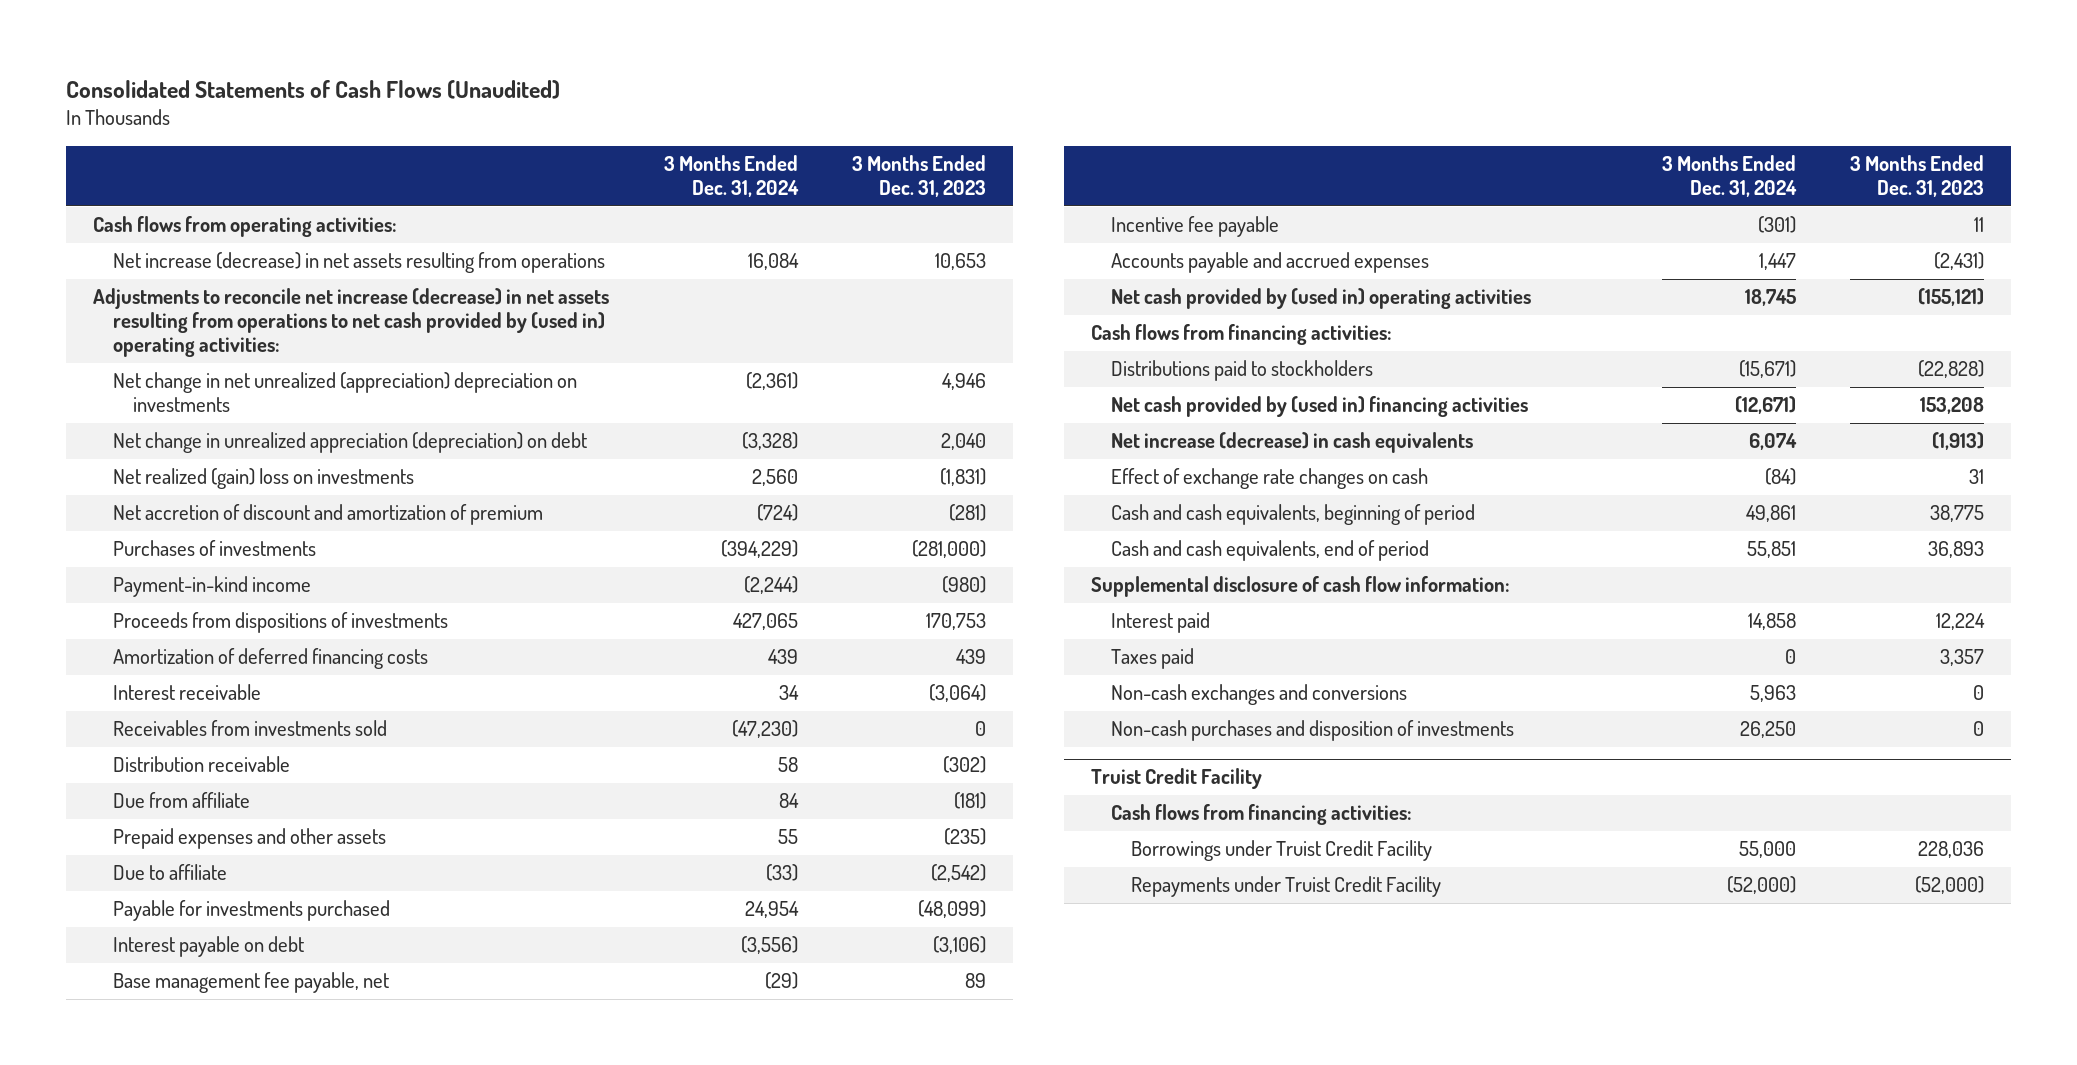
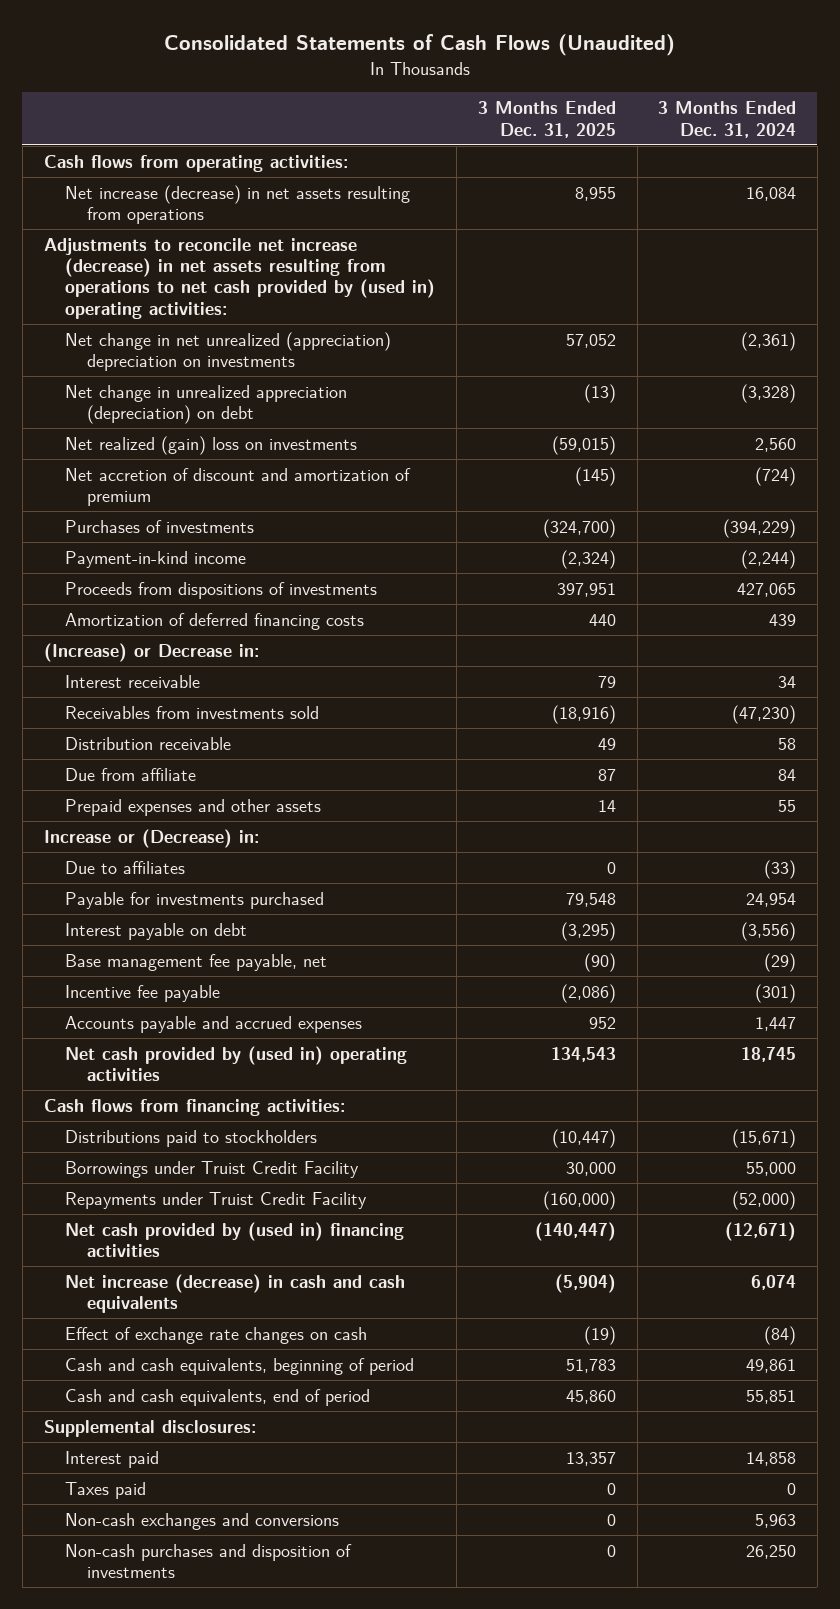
- | 3 Months Ended Dec. 31, 2024 | 3 Months Ended Dec. 31, 2023
+ | 3 Months Ended Dec. 31, 2025 | 3 Months Ended Dec. 31, 2024
+ (Increase) or Decrease in:
- Due to affiliate | (33) | (2,542)
+ Increase or (Decrease) in:
+ Due to affiliates | 0 | (33)
+ Borrowings under Truist Credit Facility | 30,000 | 55,000
+ Repayments under Truist Credit Facility | (160,000) | (52,000)
- Net increase (decrease) in cash equivalents | 6,074 | (1,913)
+ Net increase (decrease) in cash and cash equivalents | (5,904) | 6,074
- Supplemental disclosure of cash flow information:
+ Supplemental disclosures:
- Truist Credit Facility
- Cash flows from financing activities:
- Borrowings under Truist Credit Facility | 55,000 | 228,036
- Repayments under Truist Credit Facility | (52,000) | (52,000)

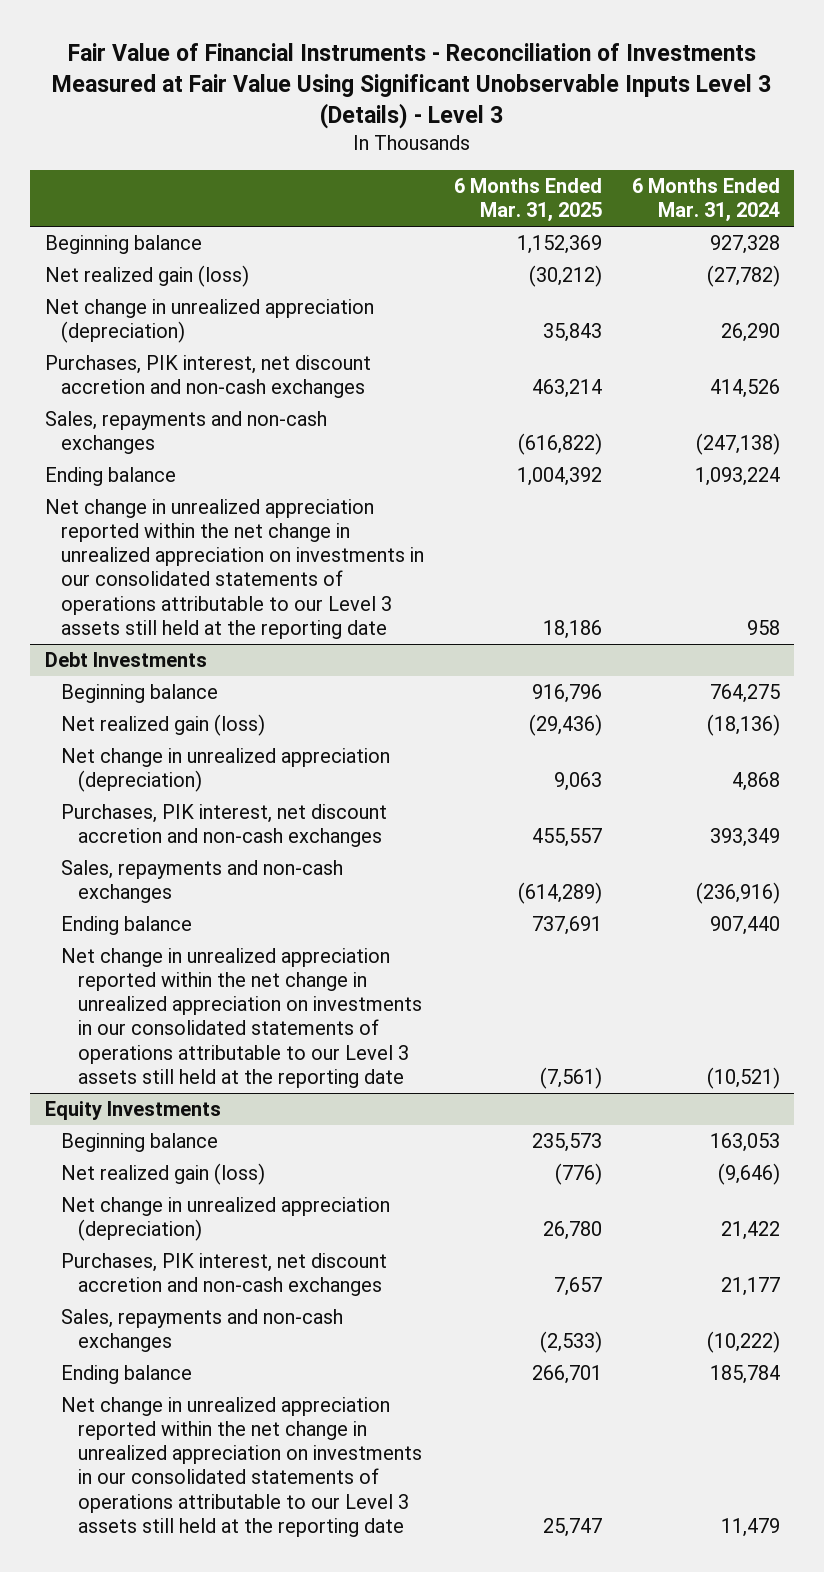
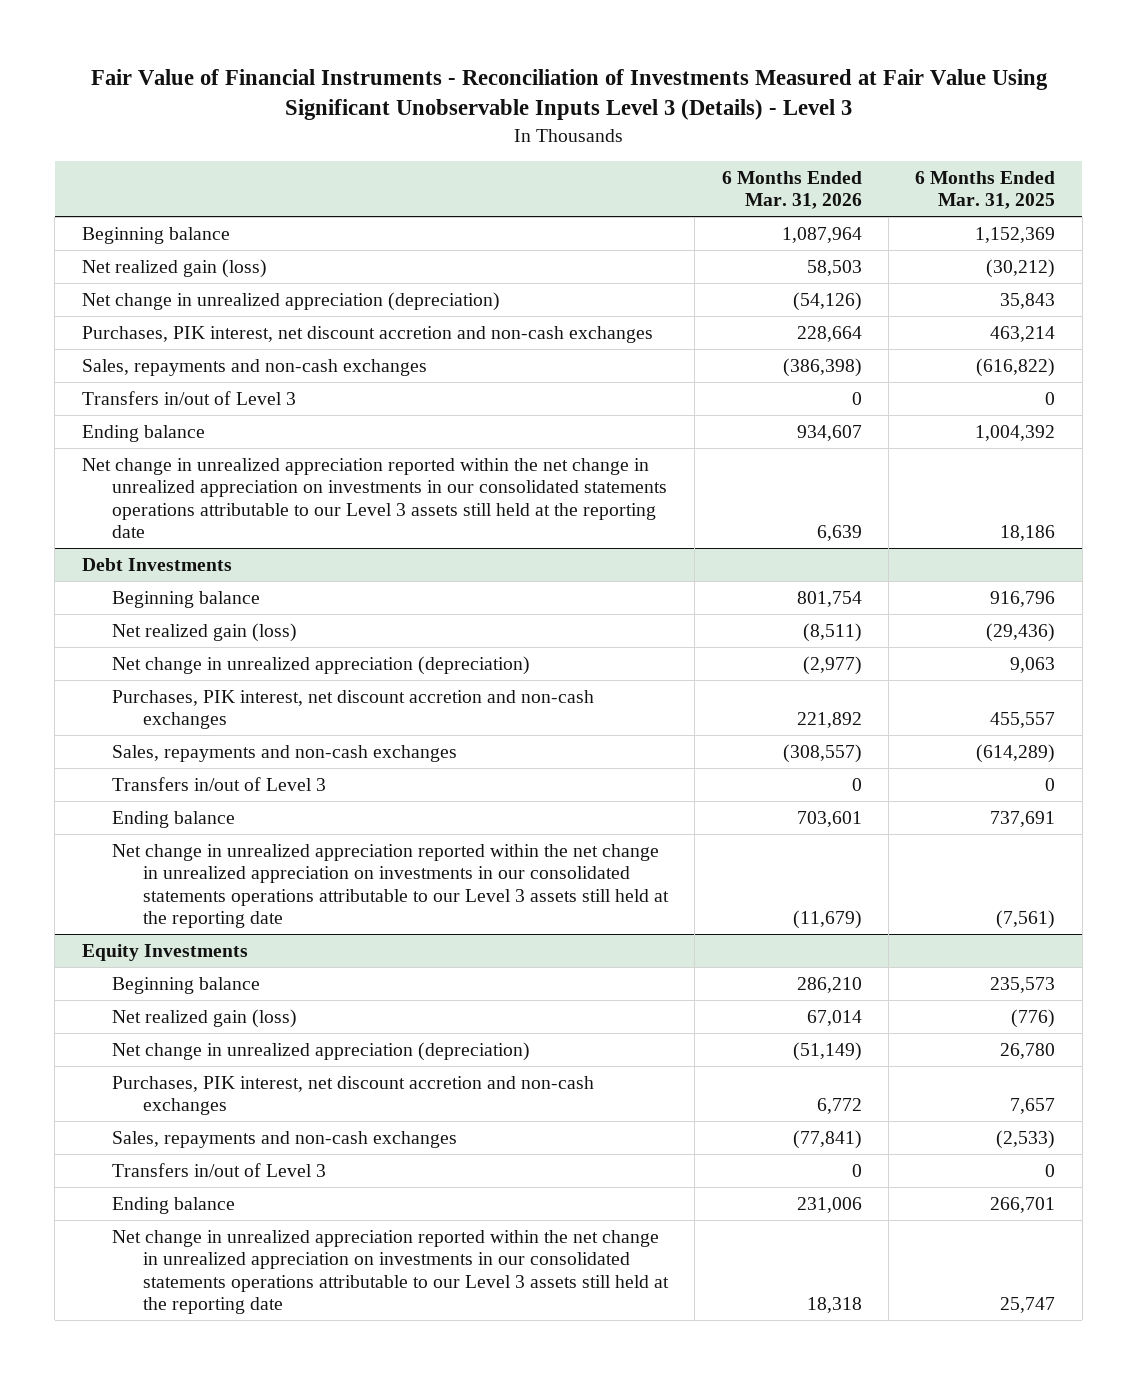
- | 6 Months Ended Mar. 31, 2025 | 6 Months Ended Mar. 31, 2024
+ | 6 Months Ended Mar. 31, 2026 | 6 Months Ended Mar. 31, 2025
+ Transfers in/out of Level 3 | 0 | 0
- Net change in unrealized appreciation reported within the net change in unrealized appreciation on investments in our consolidated statements of operations attributable to our Level 3 assets still held at the reporting date | 18,186 | 958
+ Net change in unrealized appreciation reported within the net change in unrealized appreciation on investments in our consolidated statements operations attributable to our Level 3 assets still held at the reporting date | 6,639 | 18,186
@ Debt Investments
+ Transfers in/out of Level 3 | 0 | 0
- Net change in unrealized appreciation reported within the net change in unrealized appreciation on investments in our consolidated statements of operations attributable to our Level 3 assets still held at the reporting date | (7,561) | (10,521)
+ Net change in unrealized appreciation reported within the net change in unrealized appreciation on investments in our consolidated statements operations attributable to our Level 3 assets still held at the reporting date | (11,679) | (7,561)
@ Equity Investments
+ Transfers in/out of Level 3 | 0 | 0
- Net change in unrealized appreciation reported within the net change in unrealized appreciation on investments in our consolidated statements of operations attributable to our Level 3 assets still held at the reporting date | 25,747 | 11,479
+ Net change in unrealized appreciation reported within the net change in unrealized appreciation on investments in our consolidated statements operations attributable to our Level 3 assets still held at the reporting date | 18,318 | 25,747

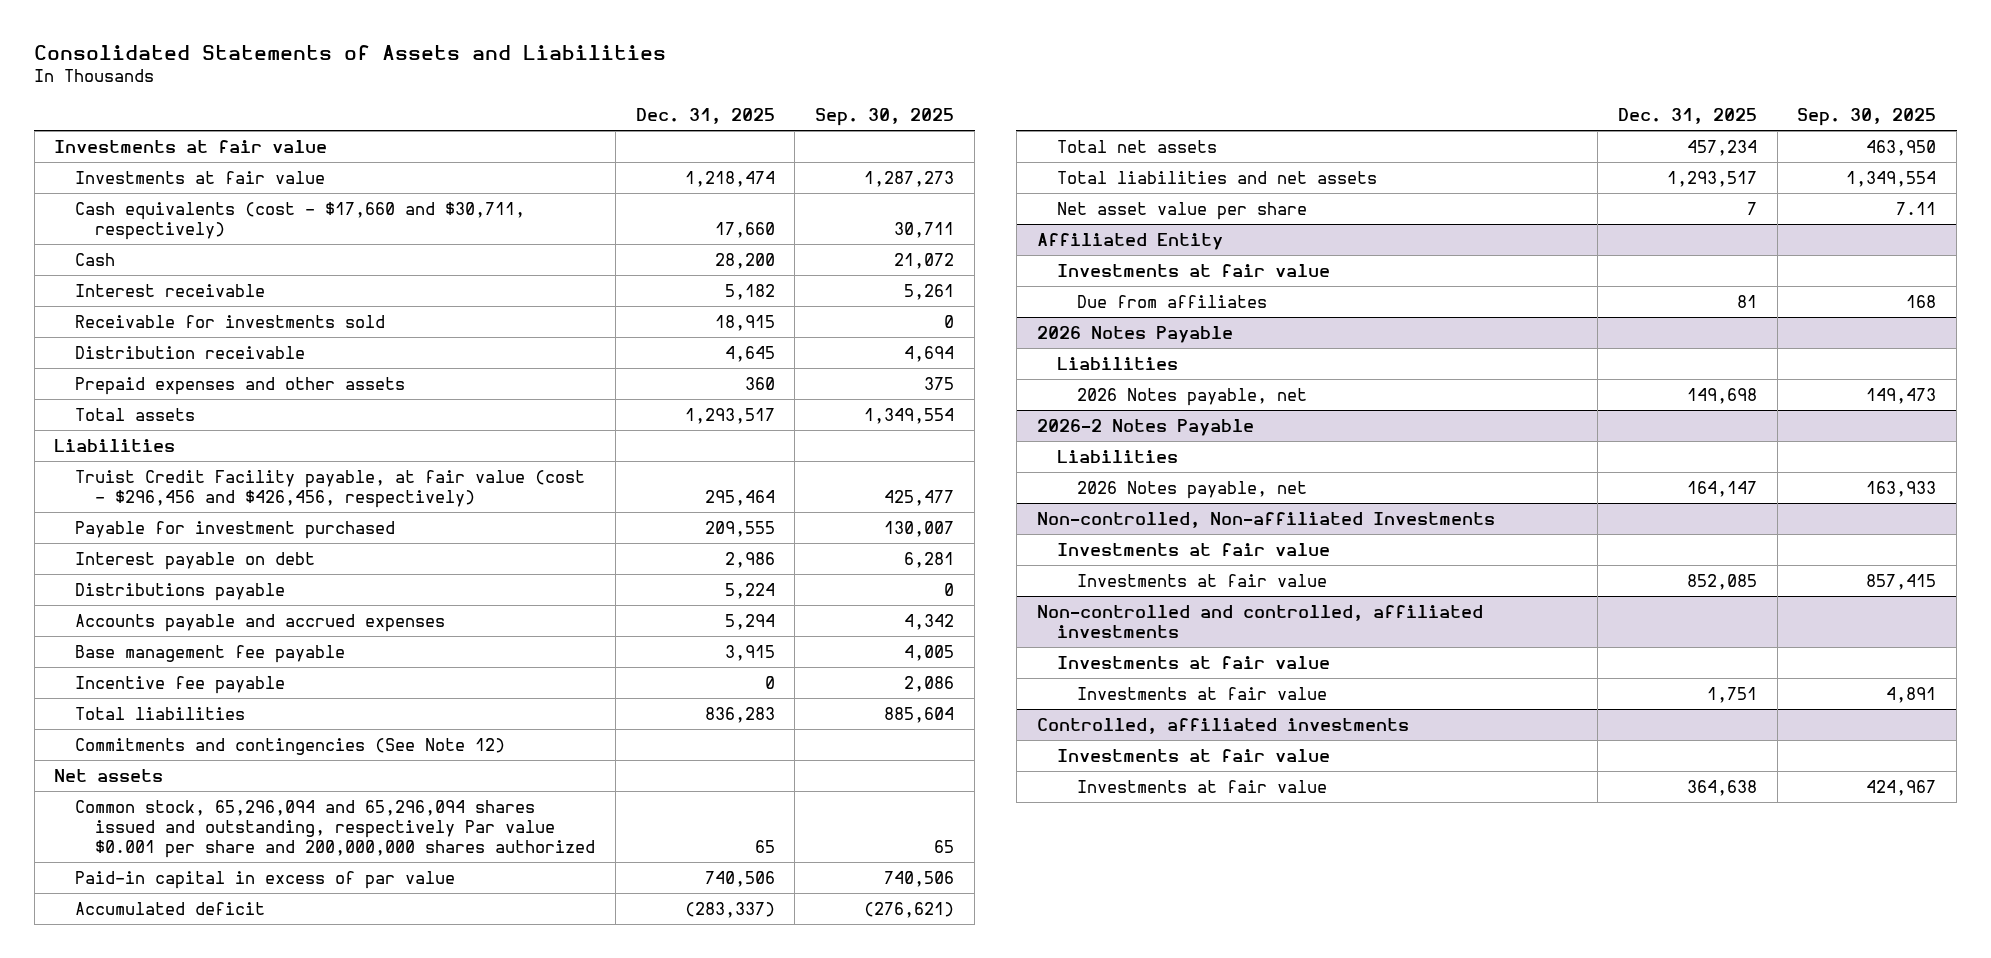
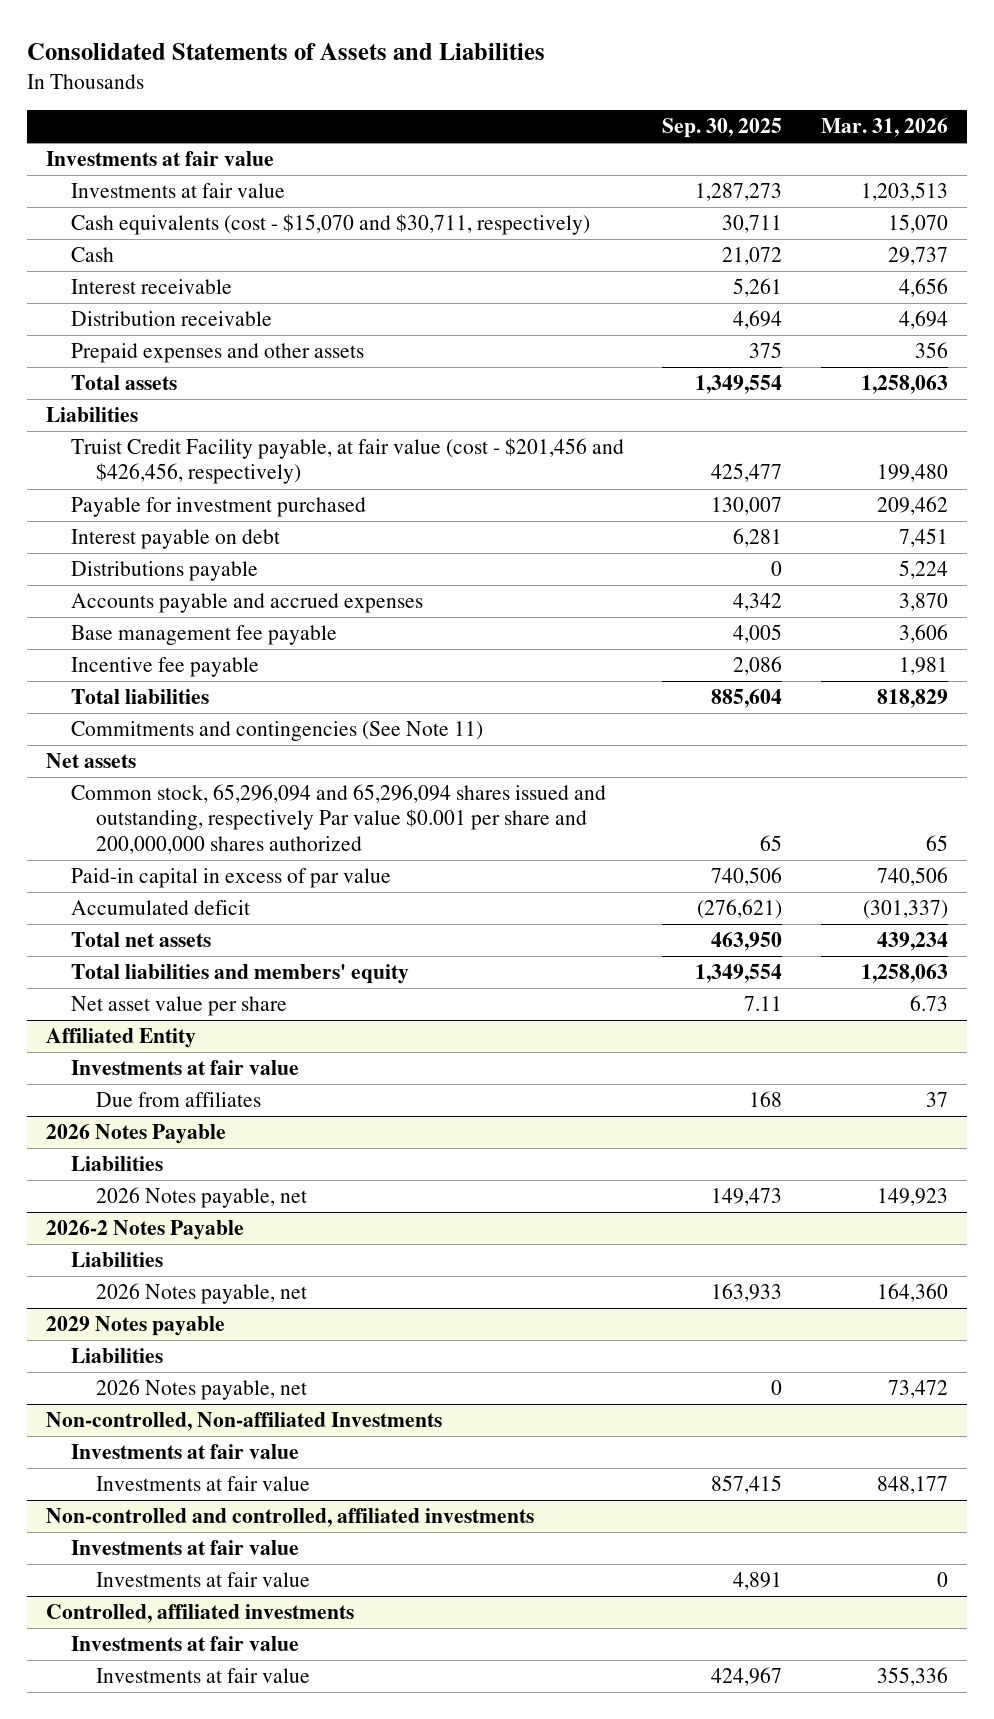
- | Dec. 31, 2025 | Sep. 30, 2025
+ | Sep. 30, 2025 | Mar. 31, 2026
- Cash equivalents (cost - $17,660 and $30,711, respectively) | 17,660 | 30,711
+ Cash equivalents (cost - $15,070 and $30,711, respectively) | 30,711 | 15,070
- Receivable for investments sold | 18,915 | 0
- Truist Credit Facility payable, at fair value (cost - $296,456 and $426,456, respectively) | 295,464 | 425,477
+ Truist Credit Facility payable, at fair value (cost - $201,456 and $426,456, respectively) | 425,477 | 199,480
- Commitments and contingencies (See Note 12)
+ Commitments and contingencies (See Note 11)
- Total liabilities and net assets | 1,293,517 | 1,349,554
+ Total liabilities and members' equity | 1,349,554 | 1,258,063
+ 2029 Notes payable
+ Liabilities
+ 2026 Notes payable, net | 0 | 73,472

